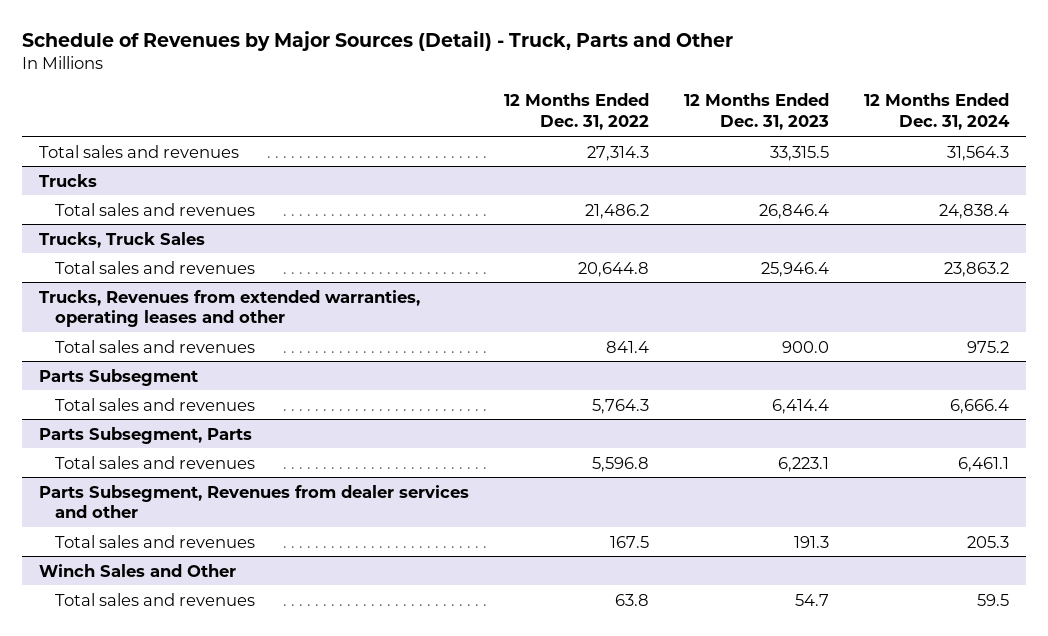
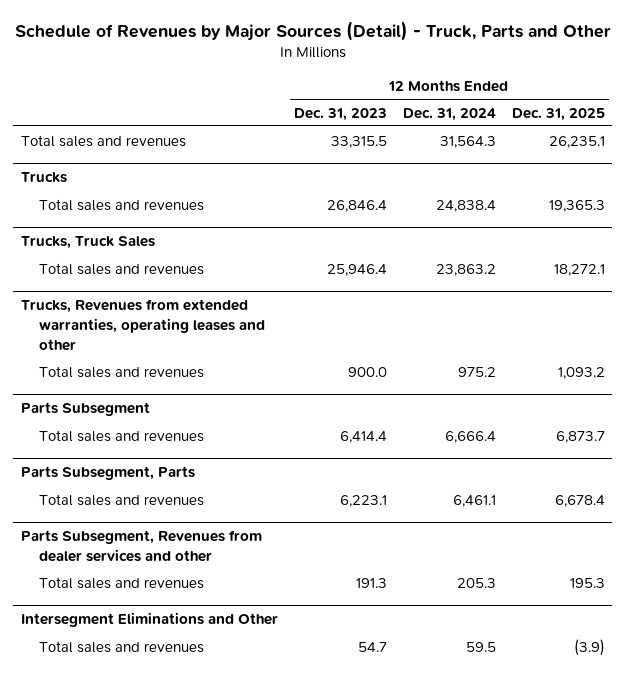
- | 12 Months Ended Dec. 31, 2022 | 12 Months Ended Dec. 31, 2023 | 12 Months Ended Dec. 31, 2024
+ | 12 Months Ended Dec. 31, 2023 | 12 Months Ended Dec. 31, 2024 | 12 Months Ended Dec. 31, 2025
- Winch Sales and Other
+ Intersegment Eliminations and Other

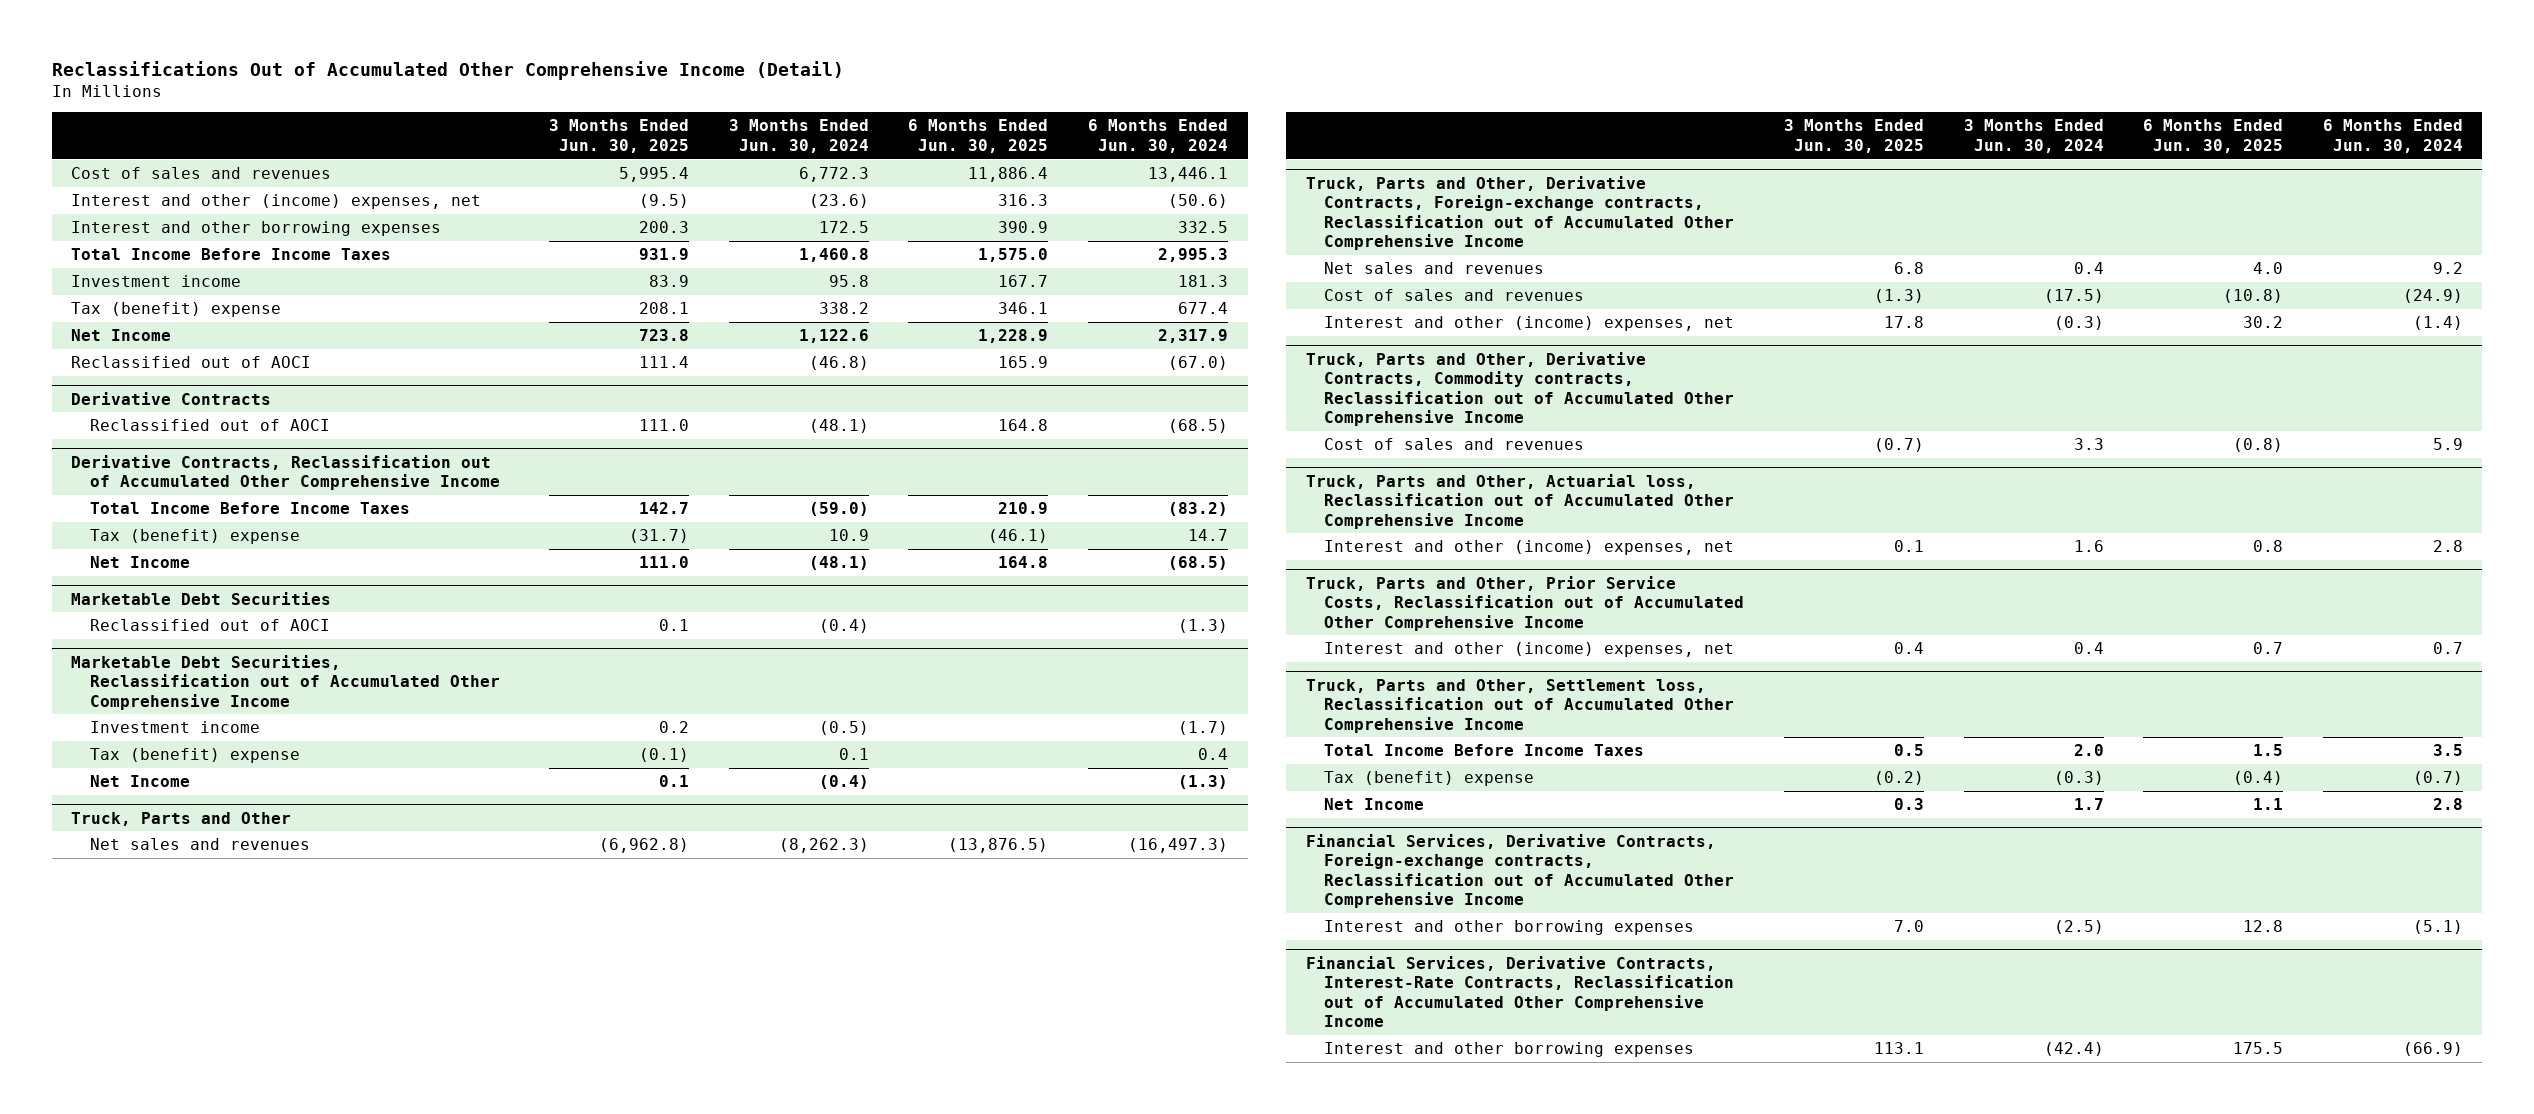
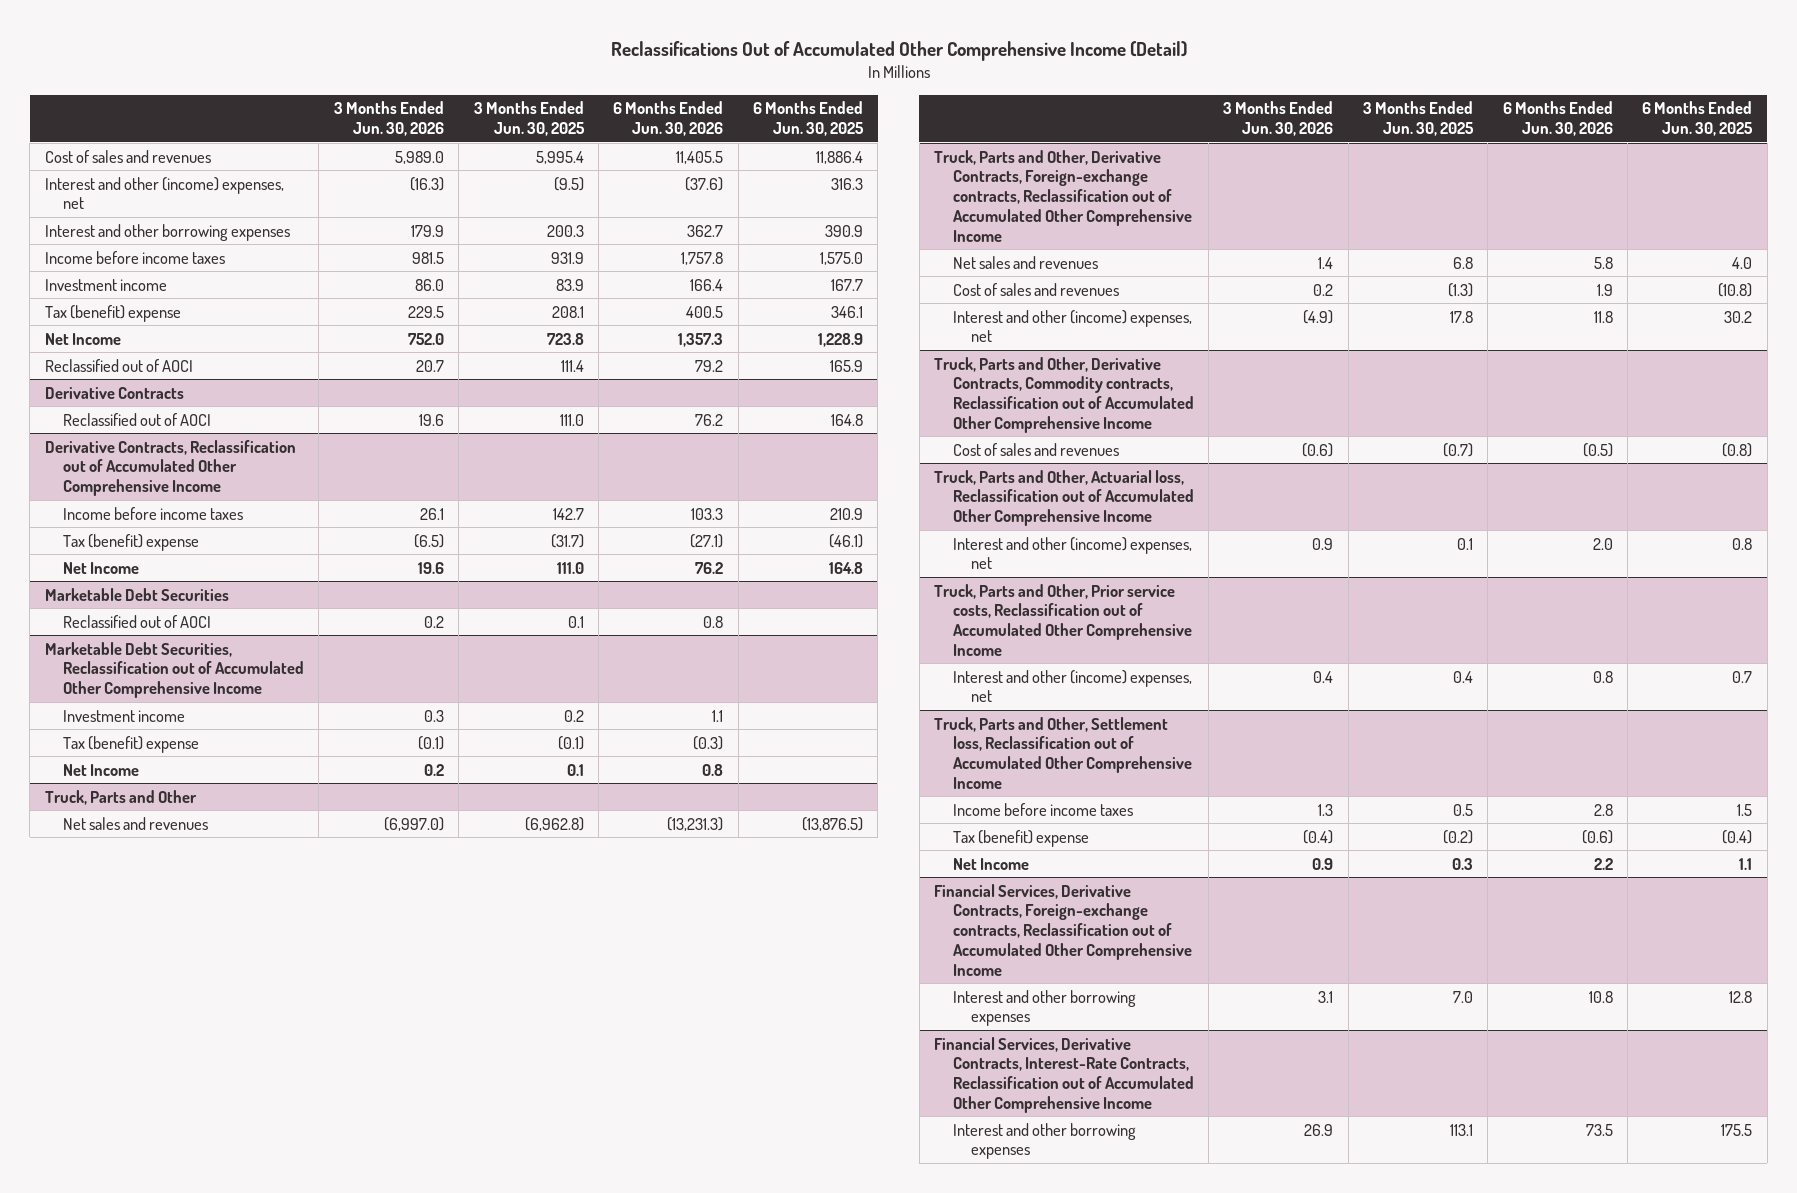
- | 3 Months Ended Jun. 30, 2025 | 3 Months Ended Jun. 30, 2024 | 6 Months Ended Jun. 30, 2025 | 6 Months Ended Jun. 30, 2024
+ | 3 Months Ended Jun. 30, 2026 | 3 Months Ended Jun. 30, 2025 | 6 Months Ended Jun. 30, 2026 | 6 Months Ended Jun. 30, 2025
- Total Income Before Income Taxes | 931.9 | 1,460.8 | 1,575.0 | 2,995.3
+ Income before income taxes | 981.5 | 931.9 | 1,757.8 | 1,575.0
@ Derivative Contracts, Reclassification out of Accumulated Other Comprehensive Income
- Total Income Before Income Taxes | 142.7 | (59.0) | 210.9 | (83.2)
+ Income before income taxes | 26.1 | 142.7 | 103.3 | 210.9
- Truck, Parts and Other, Prior Service Costs, Reclassification out of Accumulated Other Comprehensive Income
+ Truck, Parts and Other, Prior service costs, Reclassification out of Accumulated Other Comprehensive Income
@ Truck, Parts and Other, Settlement loss, Reclassification out of Accumulated Other Comprehensive Income
- Total Income Before Income Taxes | 0.5 | 2.0 | 1.5 | 3.5
+ Income before income taxes | 1.3 | 0.5 | 2.8 | 1.5

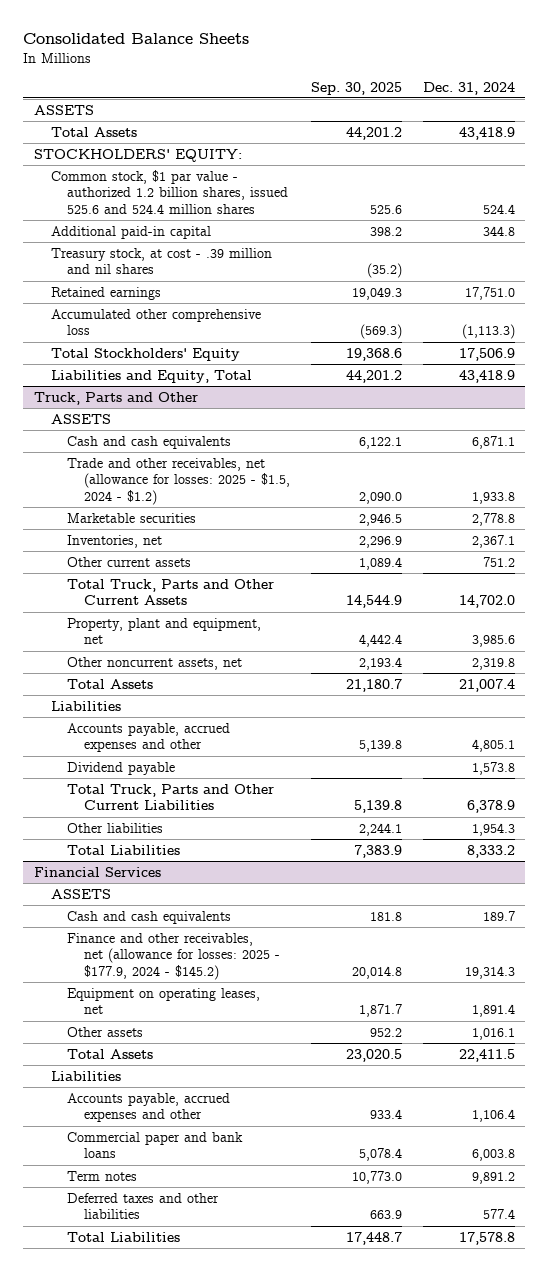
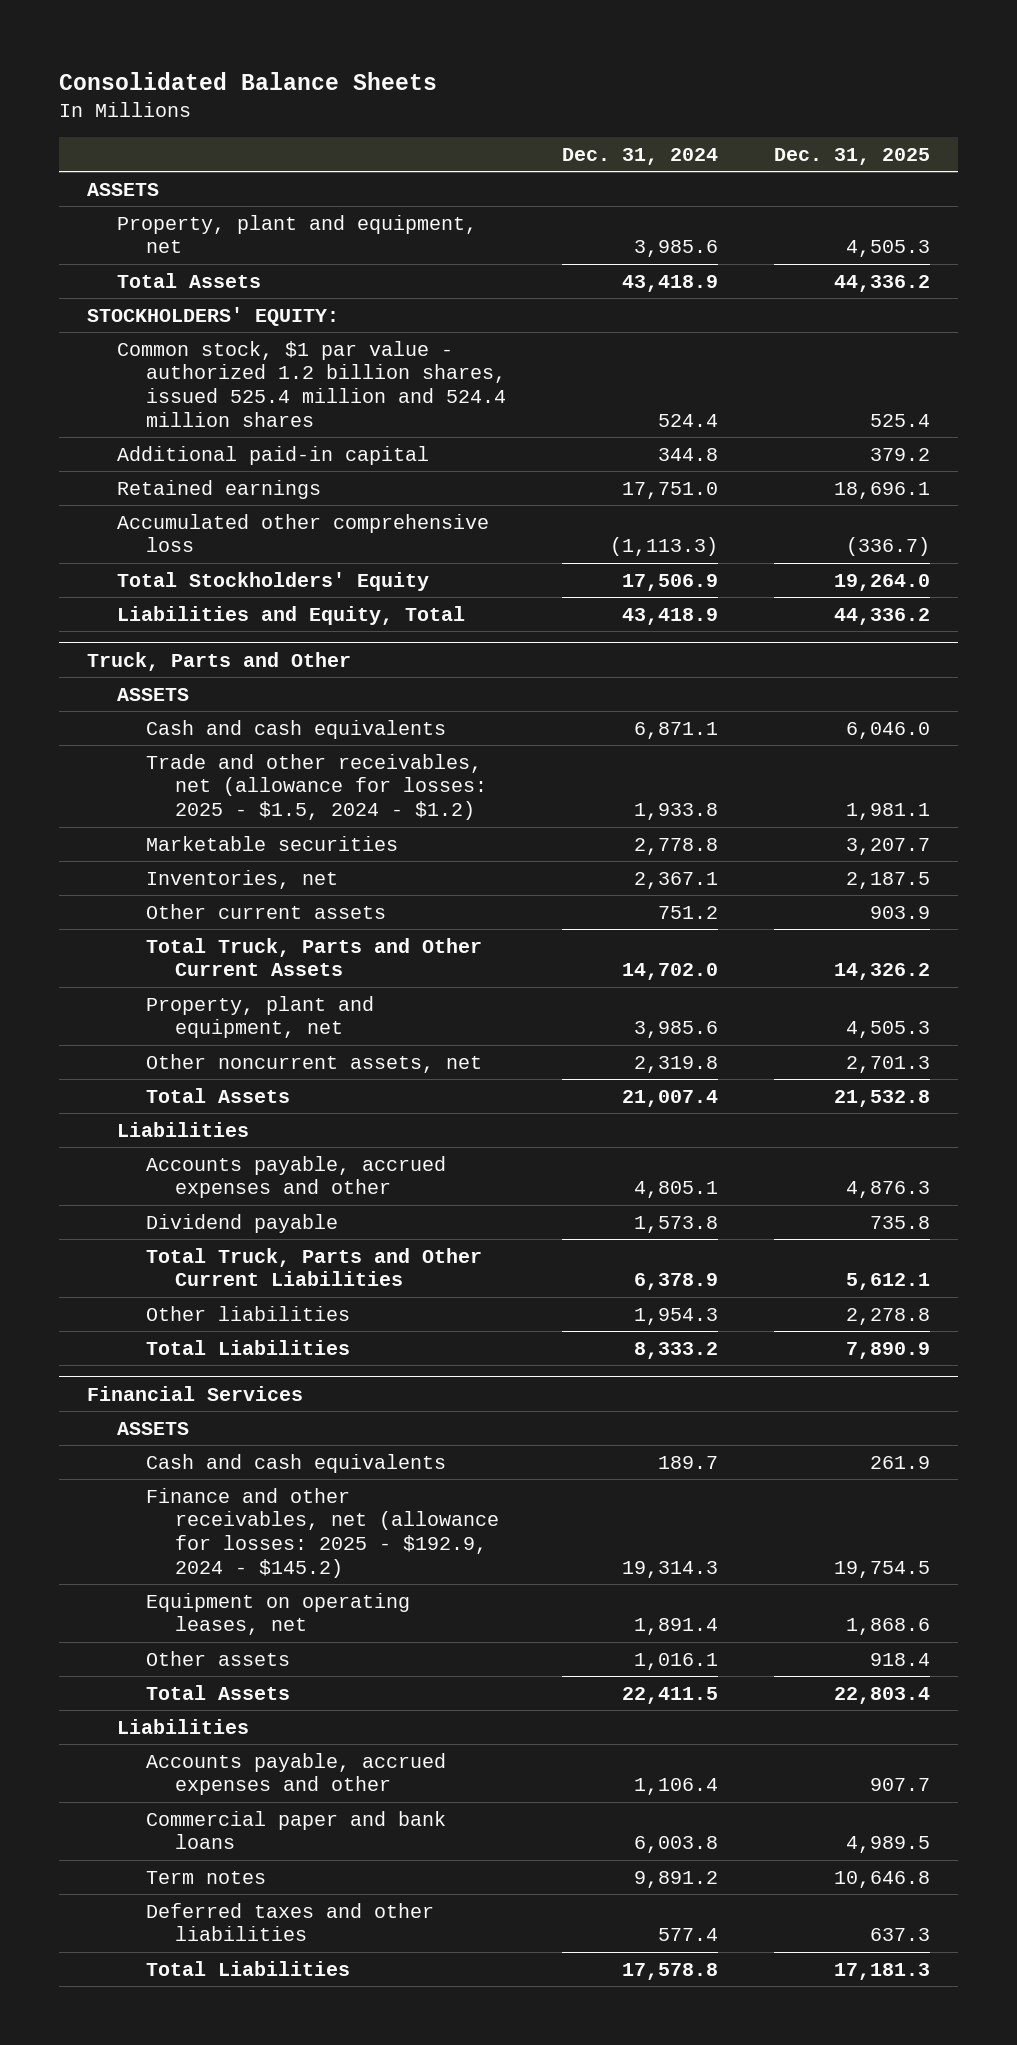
- | Sep. 30, 2025 | Dec. 31, 2024
+ | Dec. 31, 2024 | Dec. 31, 2025
+ Property, plant and equipment, net | 3,985.6 | 4,505.3
- Common stock, $1 par value - authorized 1.2 billion shares, issued 525.6 and 524.4 million shares | 525.6 | 524.4
+ Common stock, $1 par value - authorized 1.2 billion shares, issued 525.4 million and 524.4 million shares | 524.4 | 525.4
- Treasury stock, at cost - .39 million and nil shares | (35.2) |
@ Financial Services
- Finance and other receivables, net (allowance for losses: 2025 - $177.9, 2024 - $145.2) | 20,014.8 | 19,314.3
+ Finance and other receivables, net (allowance for losses: 2025 - $192.9, 2024 - $145.2) | 19,314.3 | 19,754.5

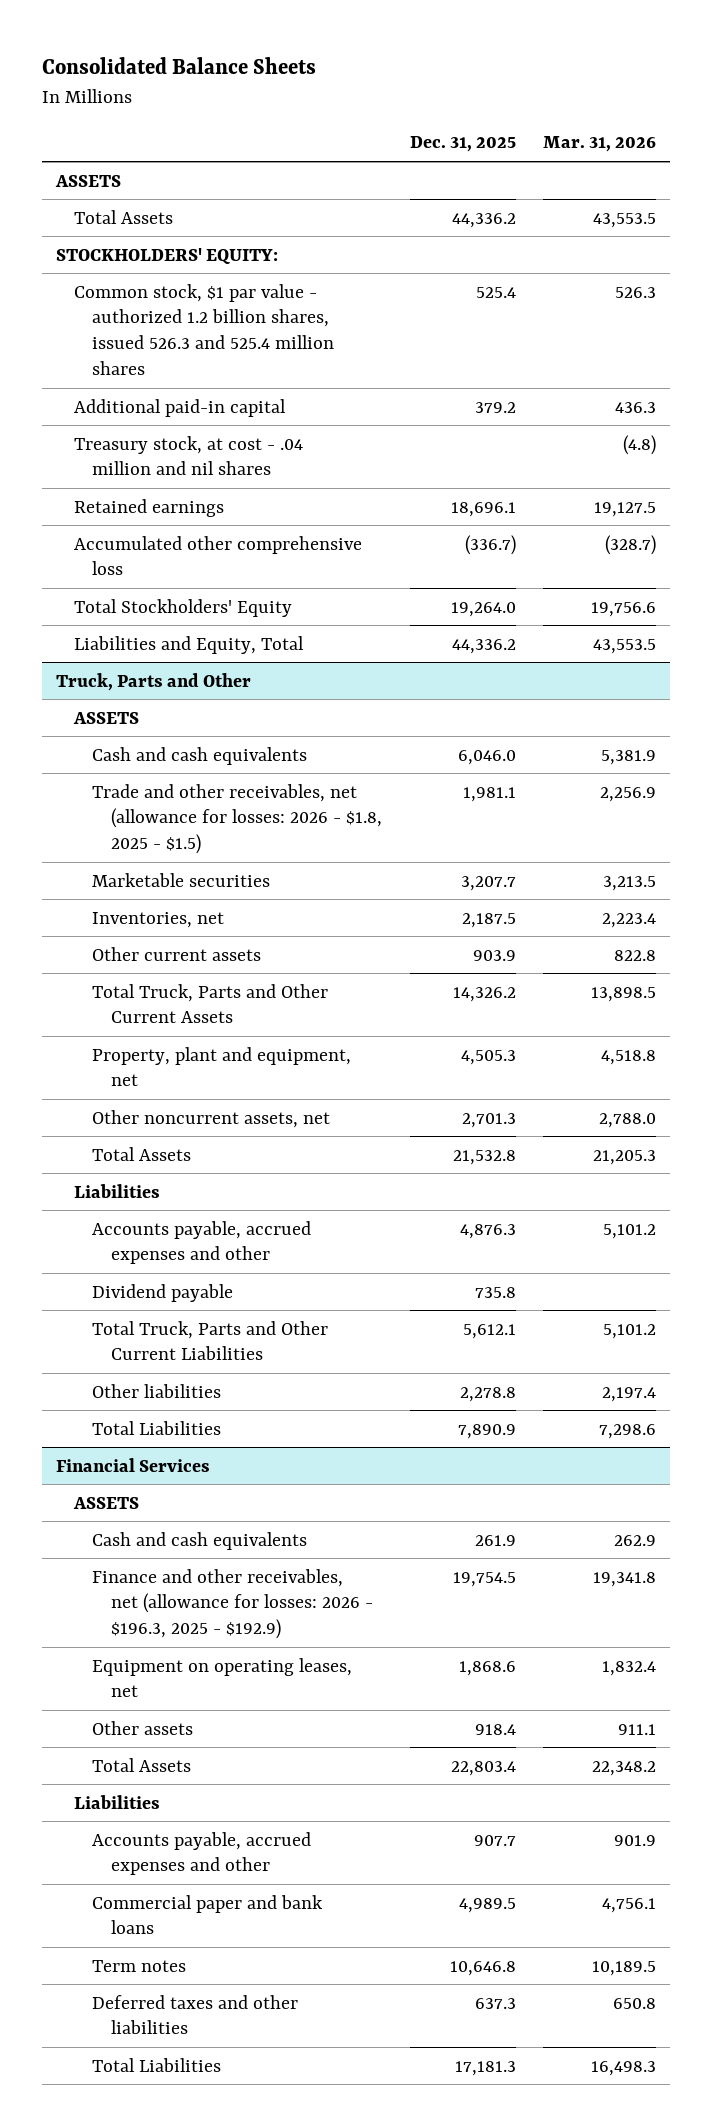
- | Dec. 31, 2024 | Dec. 31, 2025
+ | Dec. 31, 2025 | Mar. 31, 2026
- Property, plant and equipment, net | 3,985.6 | 4,505.3
- Common stock, $1 par value - authorized 1.2 billion shares, issued 525.4 million and 524.4 million shares | 524.4 | 525.4
+ Common stock, $1 par value - authorized 1.2 billion shares, issued 526.3 and 525.4 million shares | 525.4 | 526.3
+ Treasury stock, at cost - .04 million and nil shares | | (4.8)
@ Truck, Parts and Other
- Trade and other receivables, net (allowance for losses: 2025 - $1.5, 2024 - $1.2) | 1,933.8 | 1,981.1
+ Trade and other receivables, net (allowance for losses: 2026 - $1.8, 2025 - $1.5) | 1,981.1 | 2,256.9
@ Financial Services
- Finance and other receivables, net (allowance for losses: 2025 - $192.9, 2024 - $145.2) | 19,314.3 | 19,754.5
+ Finance and other receivables, net (allowance for losses: 2026 - $196.3, 2025 - $192.9) | 19,754.5 | 19,341.8

